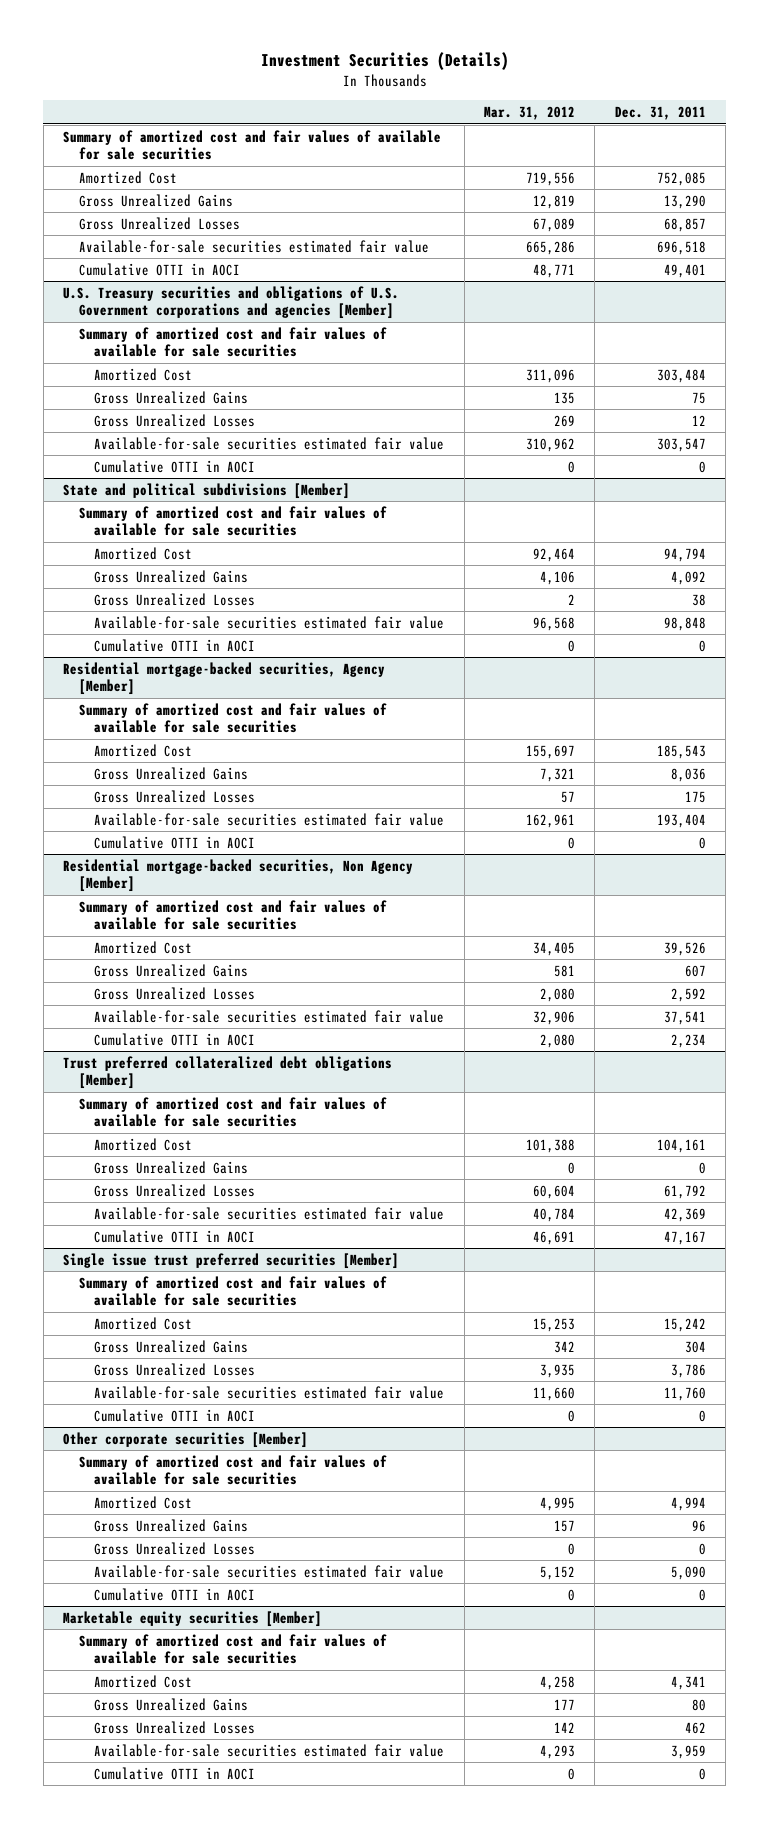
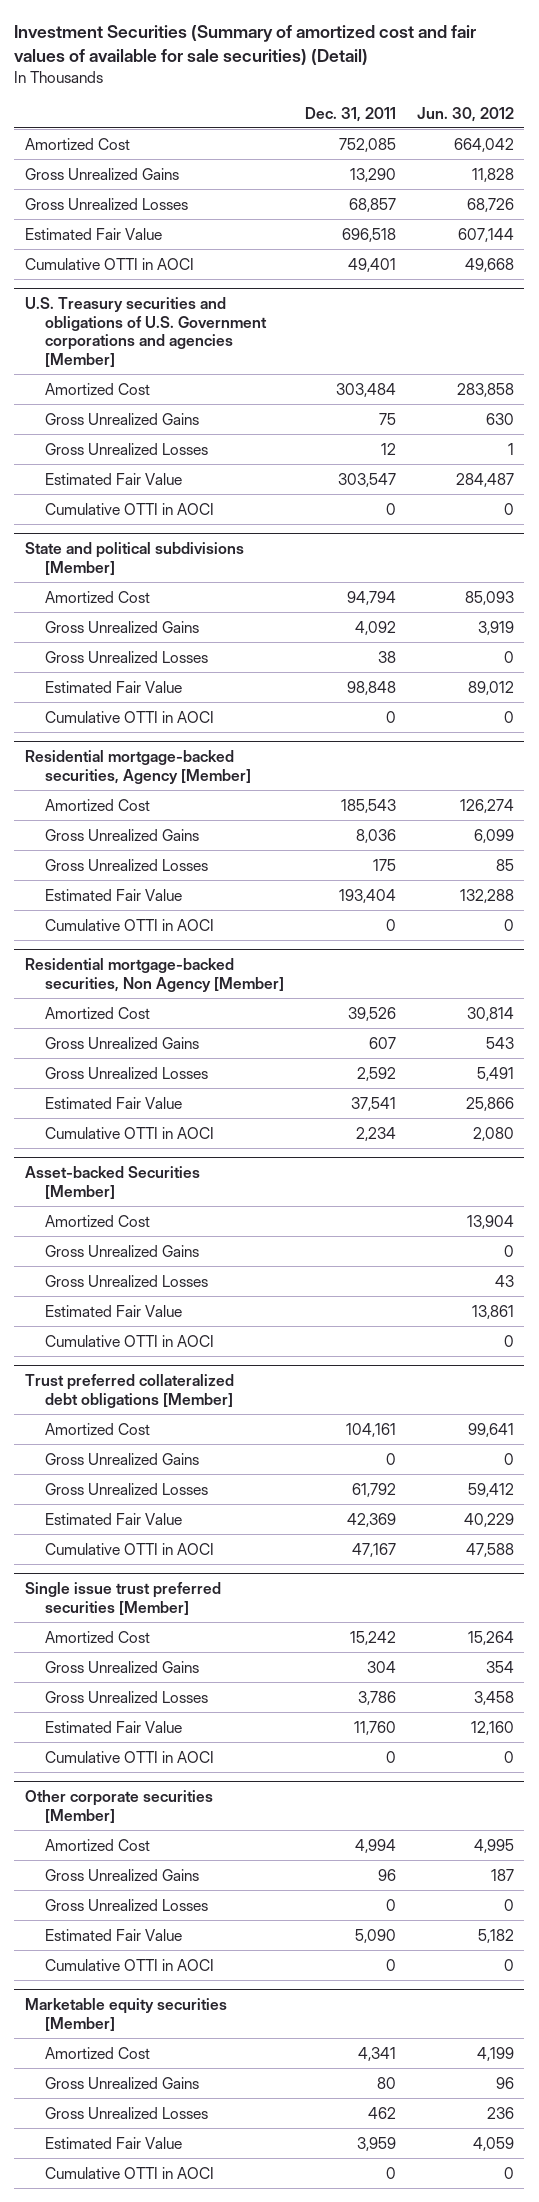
- Investment Securities (Details)
+ Investment Securities (Summary of amortized cost and fair values of available for sale securities) (Detail)
- | Mar. 31, 2012 | Dec. 31, 2011
+ | Dec. 31, 2011 | Jun. 30, 2012
- Summary of amortized cost and fair values of available for sale securities
- Available-for-sale securities estimated fair value | 665,286 | 696,518
+ Estimated Fair Value | 696,518 | 607,144
@ U.S. Treasury securities and obligations of U.S. Government corporations and agencies [Member]
- Summary of amortized cost and fair values of available for sale securities
- Available-for-sale securities estimated fair value | 310,962 | 303,547
+ Estimated Fair Value | 303,547 | 284,487
@ State and political subdivisions [Member]
- Summary of amortized cost and fair values of available for sale securities
- Available-for-sale securities estimated fair value | 96,568 | 98,848
+ Estimated Fair Value | 98,848 | 89,012
@ Residential mortgage-backed securities, Agency [Member]
- Summary of amortized cost and fair values of available for sale securities
- Available-for-sale securities estimated fair value | 162,961 | 193,404
+ Estimated Fair Value | 193,404 | 132,288
@ Residential mortgage-backed securities, Non Agency [Member]
- Summary of amortized cost and fair values of available for sale securities
- Available-for-sale securities estimated fair value | 32,906 | 37,541
+ Estimated Fair Value | 37,541 | 25,866
+ Asset-backed Securities [Member]
+ Amortized Cost | | 13,904
+ Gross Unrealized Gains | | 0
+ Gross Unrealized Losses | | 43
+ Estimated Fair Value | | 13,861
+ Cumulative OTTI in AOCI | | 0
@ Trust preferred collateralized debt obligations [Member]
- Summary of amortized cost and fair values of available for sale securities
- Available-for-sale securities estimated fair value | 40,784 | 42,369
+ Estimated Fair Value | 42,369 | 40,229
@ Single issue trust preferred securities [Member]
- Summary of amortized cost and fair values of available for sale securities
- Available-for-sale securities estimated fair value | 11,660 | 11,760
+ Estimated Fair Value | 11,760 | 12,160
@ Other corporate securities [Member]
- Summary of amortized cost and fair values of available for sale securities
- Available-for-sale securities estimated fair value | 5,152 | 5,090
+ Estimated Fair Value | 5,090 | 5,182
@ Marketable equity securities [Member]
- Summary of amortized cost and fair values of available for sale securities
- Available-for-sale securities estimated fair value | 4,293 | 3,959
+ Estimated Fair Value | 3,959 | 4,059

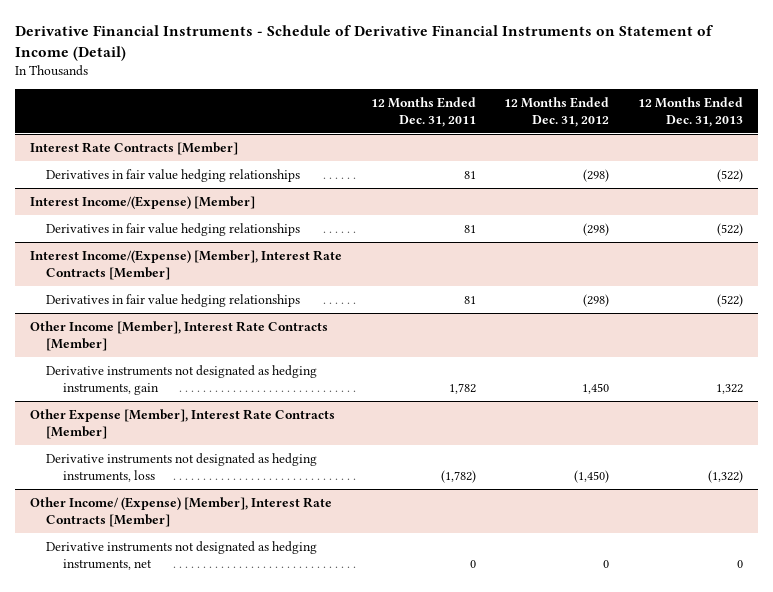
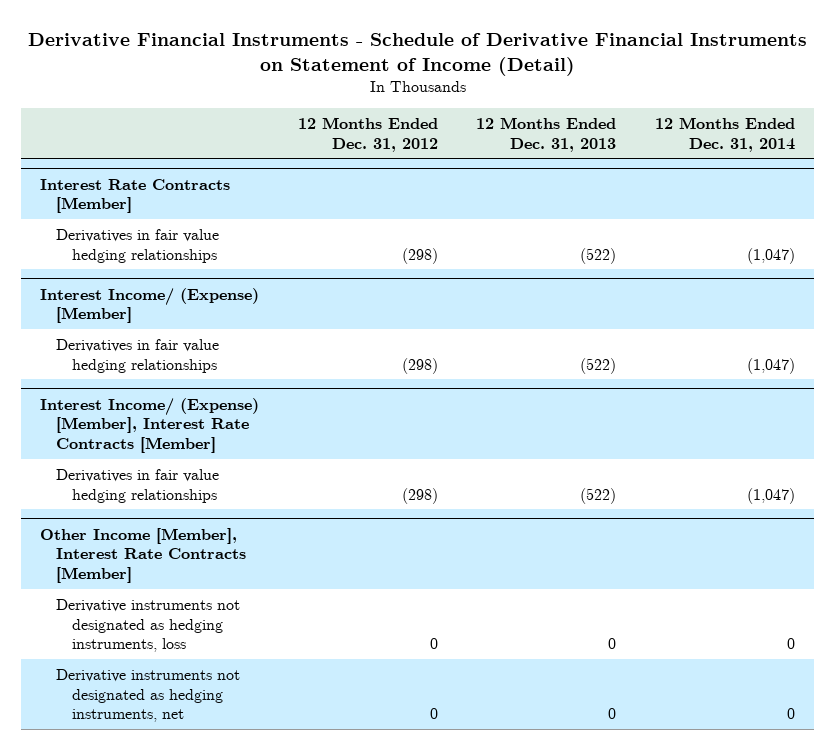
- | 12 Months Ended Dec. 31, 2011 | 12 Months Ended Dec. 31, 2012 | 12 Months Ended Dec. 31, 2013
+ | 12 Months Ended Dec. 31, 2012 | 12 Months Ended Dec. 31, 2013 | 12 Months Ended Dec. 31, 2014
- Interest Income/(Expense) [Member]
+ Interest Income/ (Expense) [Member]
- Interest Income/(Expense) [Member], Interest Rate Contracts [Member]
+ Interest Income/ (Expense) [Member], Interest Rate Contracts [Member]
@ Other Income [Member], Interest Rate Contracts [Member]
- Derivative instruments not designated as hedging instruments, gain | 1,782 | 1,450 | 1,322
- Other Expense [Member], Interest Rate Contracts [Member]
- Derivative instruments not designated as hedging instruments, loss | (1,782) | (1,450) | (1,322)
- Other Income/ (Expense) [Member], Interest Rate Contracts [Member]
@ Other Income [Member], Interest Rate Contracts [Member]
+ Derivative instruments not designated as hedging instruments, loss | 0 | 0 | 0

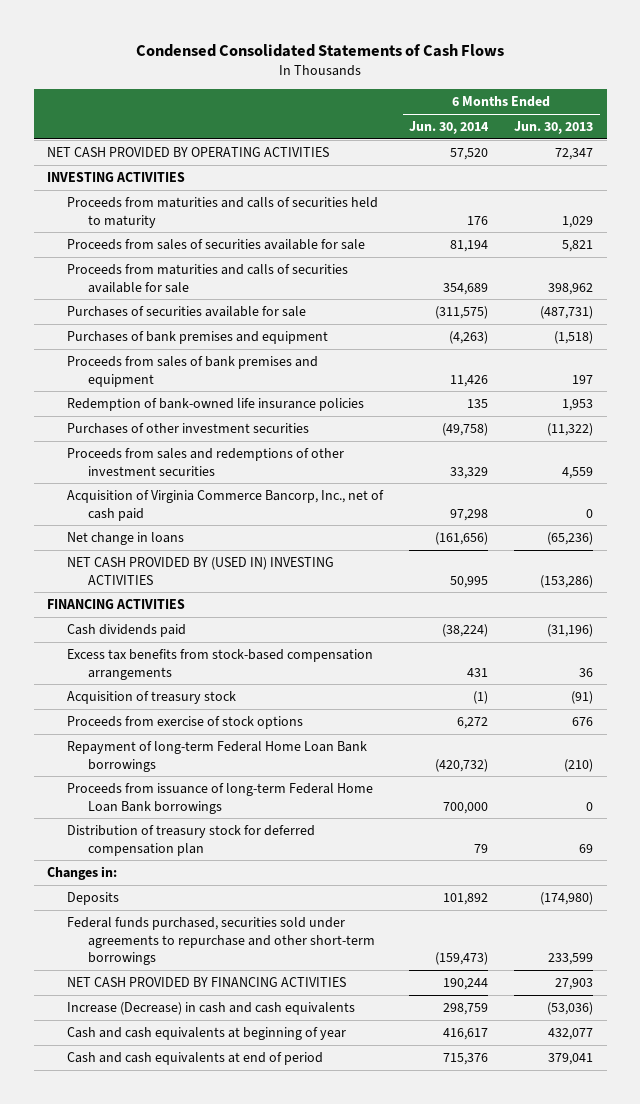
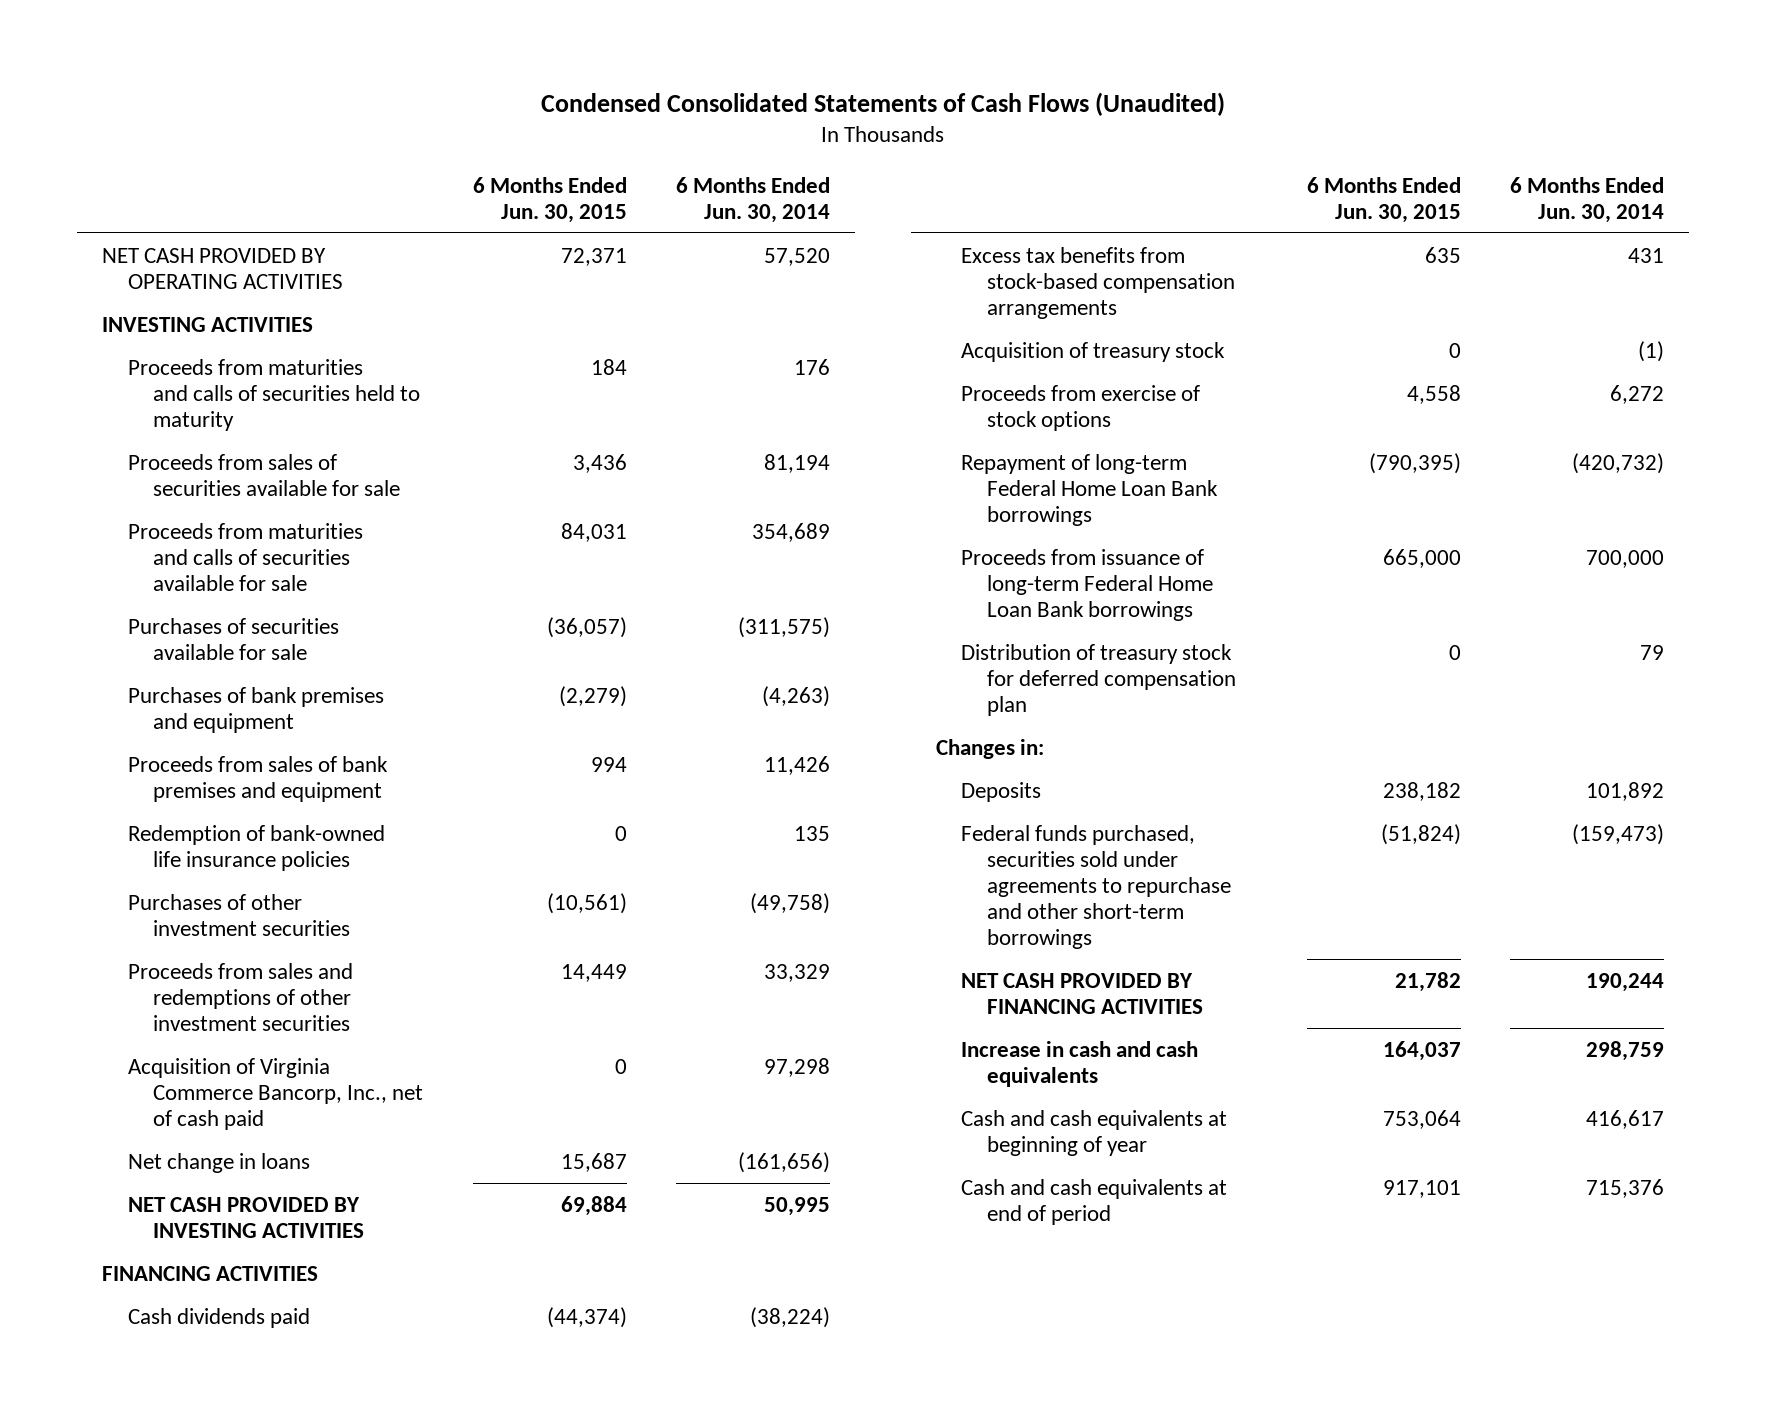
- Condensed Consolidated Statements of Cash Flows
+ Condensed Consolidated Statements of Cash Flows (Unaudited)
- | 6 Months Ended Jun. 30, 2014 | 6 Months Ended Jun. 30, 2013
+ | 6 Months Ended Jun. 30, 2015 | 6 Months Ended Jun. 30, 2014
- NET CASH PROVIDED BY (USED IN) INVESTING ACTIVITIES | 50,995 | (153,286)
+ NET CASH PROVIDED BY INVESTING ACTIVITIES | 69,884 | 50,995
- Increase (Decrease) in cash and cash equivalents | 298,759 | (53,036)
+ Increase in cash and cash equivalents | 164,037 | 298,759

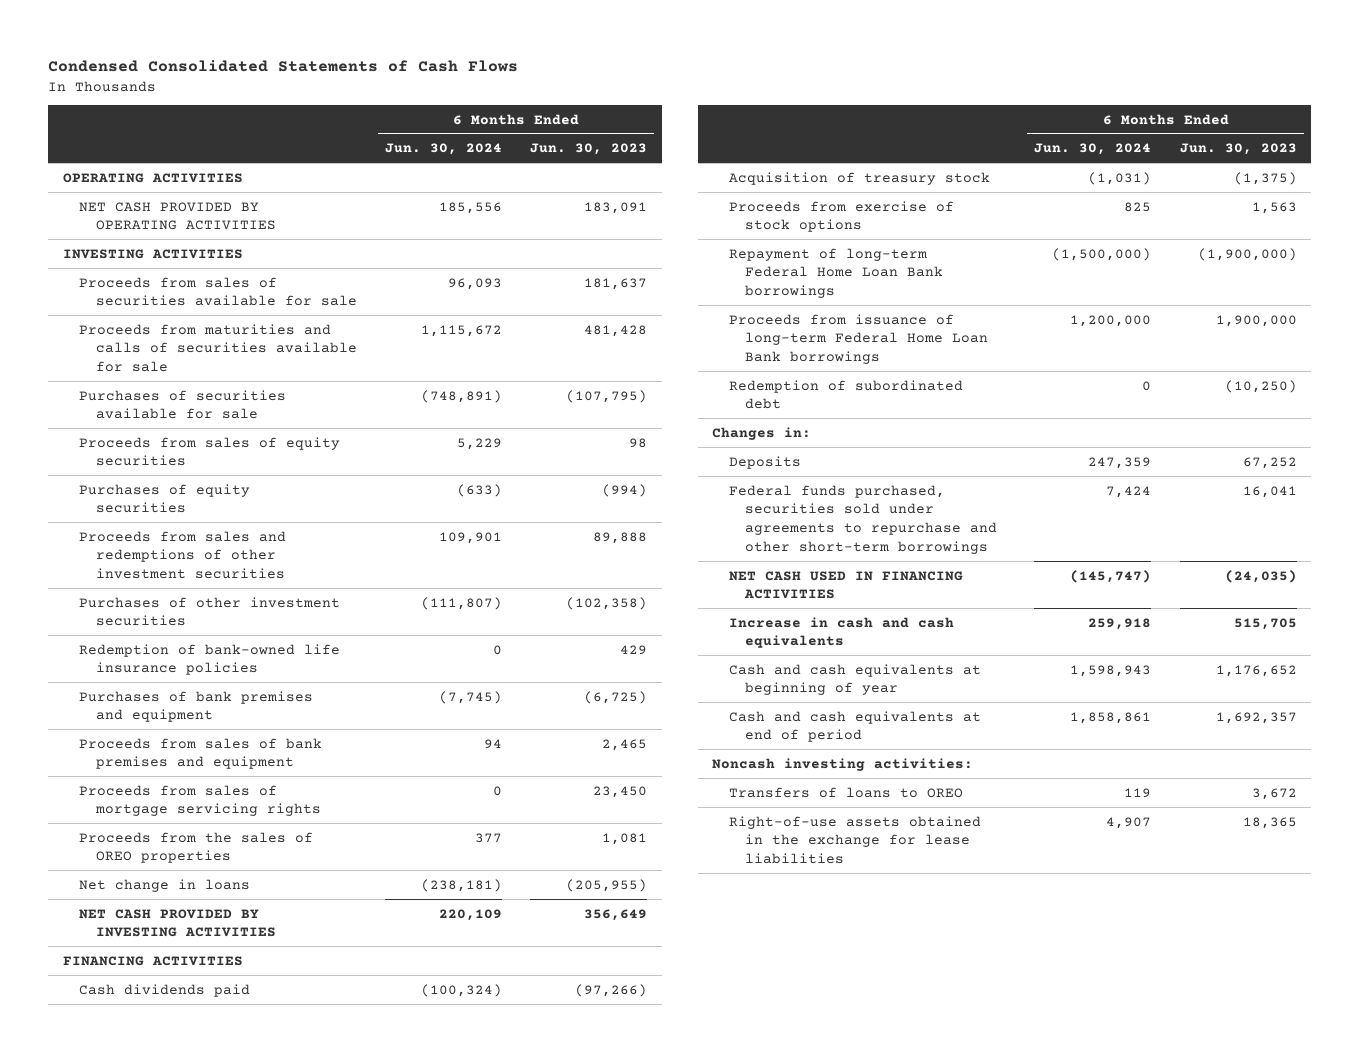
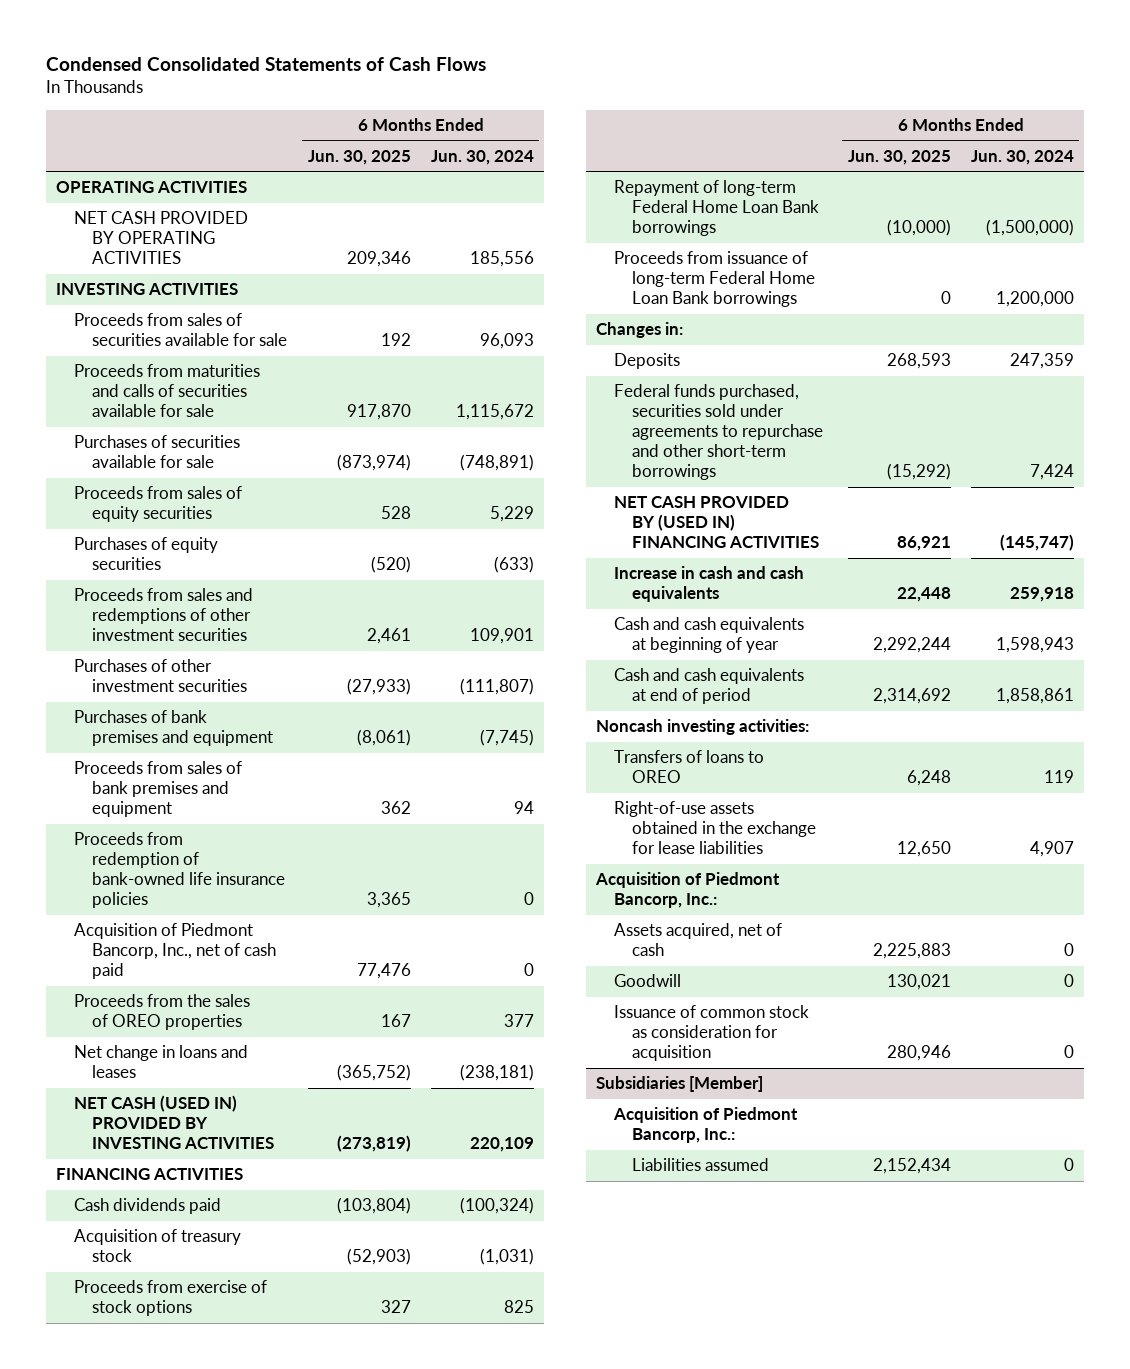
- | 6 Months Ended Jun. 30, 2024 | 6 Months Ended Jun. 30, 2023
+ | 6 Months Ended Jun. 30, 2025 | 6 Months Ended Jun. 30, 2024
- Redemption of bank-owned life insurance policies | 0 | 429
- Proceeds from sales of mortgage servicing rights | 0 | 23,450
+ Proceeds from redemption of bank-owned life insurance policies | 3,365 | 0
+ Acquisition of Piedmont Bancorp, Inc., net of cash paid | 77,476 | 0
- Net change in loans | (238,181) | (205,955)
- NET CASH PROVIDED BY INVESTING ACTIVITIES | 220,109 | 356,649
+ Net change in loans and leases | (365,752) | (238,181)
+ NET CASH (USED IN) PROVIDED BY INVESTING ACTIVITIES | (273,819) | 220,109
- Redemption of subordinated debt | 0 | (10,250)
- NET CASH USED IN FINANCING ACTIVITIES | (145,747) | (24,035)
+ NET CASH PROVIDED BY (USED IN) FINANCING ACTIVITIES | 86,921 | (145,747)
+ Acquisition of Piedmont Bancorp, Inc.:
+ Assets acquired, net of cash | 2,225,883 | 0
+ Goodwill | 130,021 | 0
+ Issuance of common stock as consideration for acquisition | 280,946 | 0
+ Subsidiaries [Member]
+ Acquisition of Piedmont Bancorp, Inc.:
+ Liabilities assumed | 2,152,434 | 0

